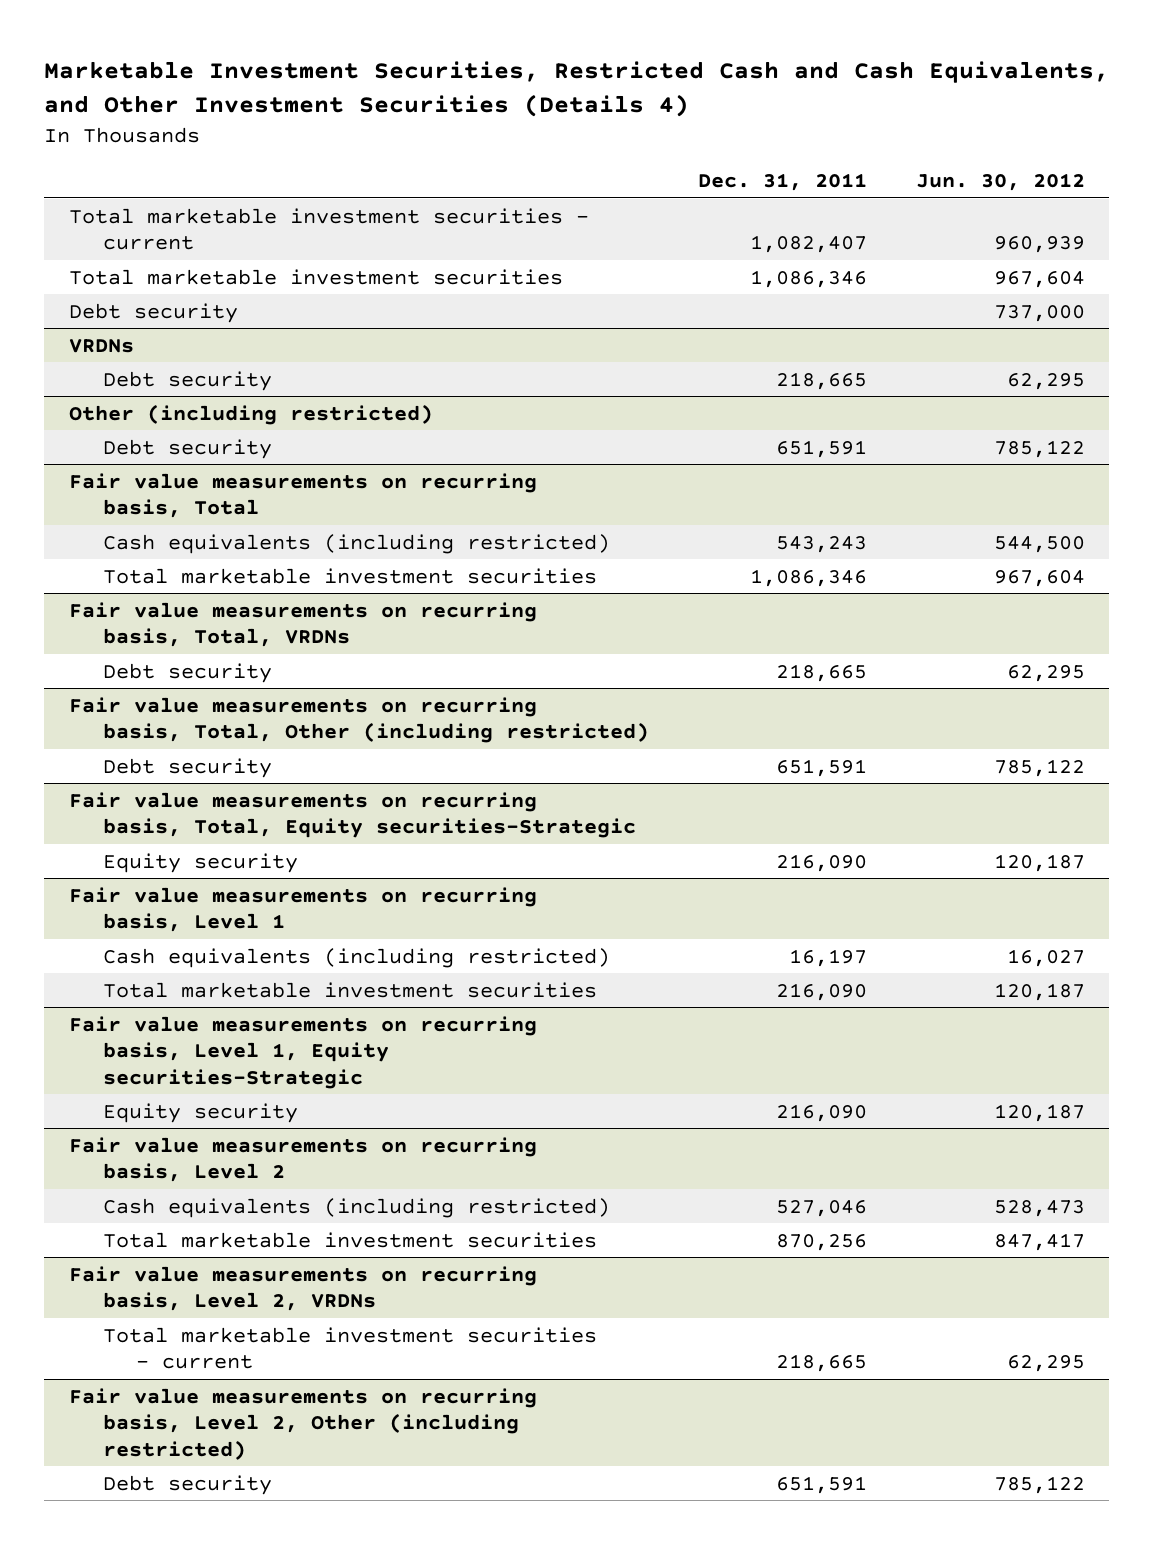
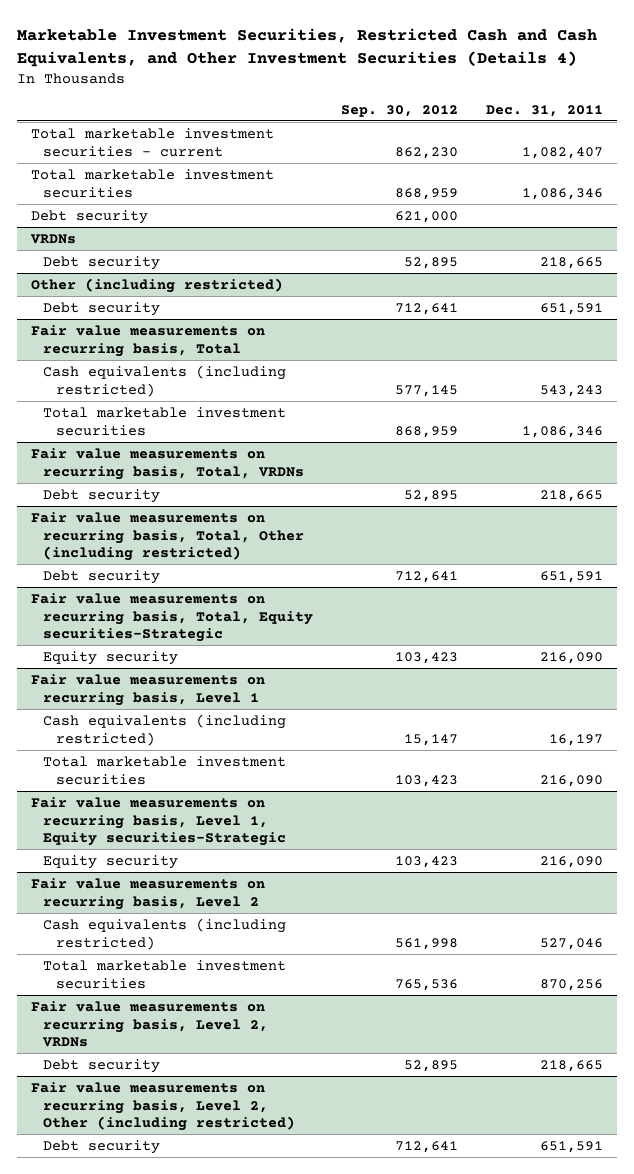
- | Dec. 31, 2011 | Jun. 30, 2012
+ | Sep. 30, 2012 | Dec. 31, 2011
@ Fair value measurements on recurring basis, Level 2, VRDNs
- Total marketable investment securities - current | 218,665 | 62,295
+ Debt security | 52,895 | 218,665

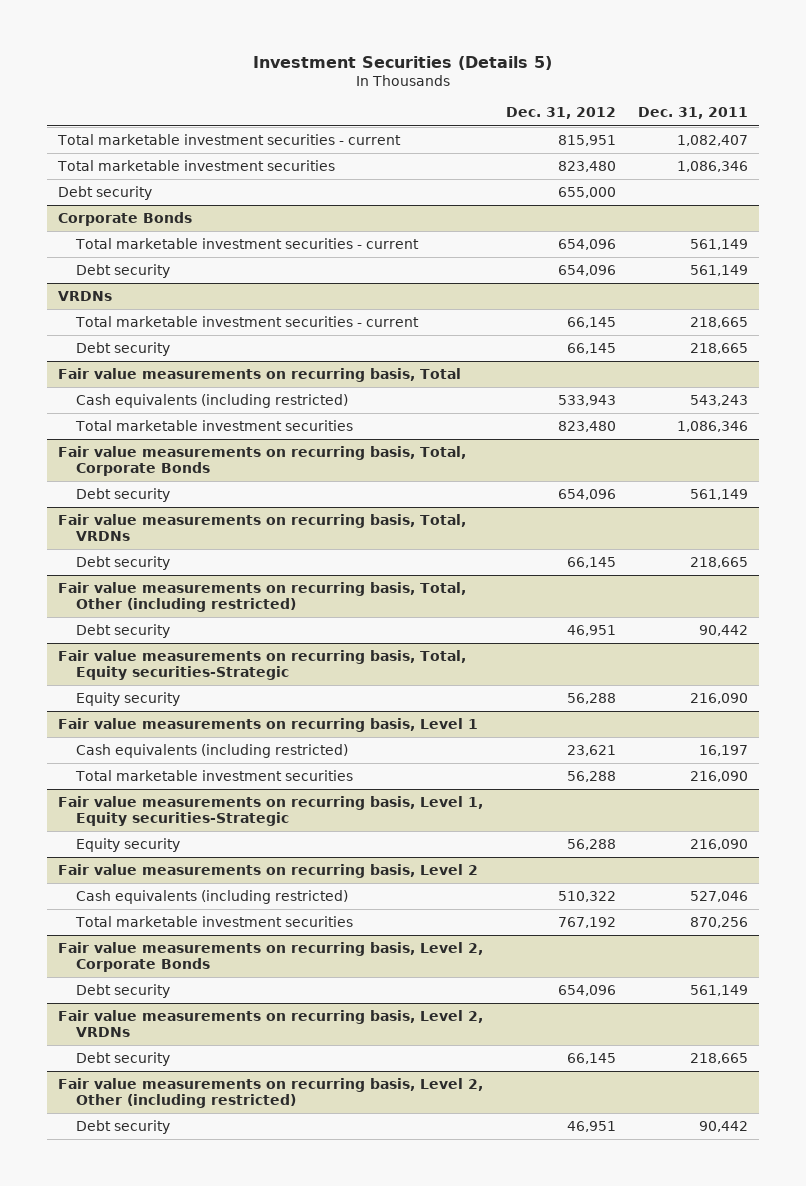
- Marketable Investment Securities, Restricted Cash and Cash Equivalents, and Other Investment Securities (Details 4)
+ Investment Securities (Details 5)
- | Sep. 30, 2012 | Dec. 31, 2011
+ | Dec. 31, 2012 | Dec. 31, 2011
+ Corporate Bonds
+ Total marketable investment securities - current | 654,096 | 561,149
+ Debt security | 654,096 | 561,149
@ VRDNs
+ Total marketable investment securities - current | 66,145 | 218,665
- Other (including restricted)
- Debt security | 712,641 | 651,591
+ Fair value measurements on recurring basis, Total, Corporate Bonds
+ Debt security | 654,096 | 561,149
@ Fair value measurements on recurring basis, Total, Other (including restricted)
- Debt security | 712,641 | 651,591
+ Debt security | 46,951 | 90,442
+ Fair value measurements on recurring basis, Level 2, Corporate Bonds
+ Debt security | 654,096 | 561,149
@ Fair value measurements on recurring basis, Level 2, Other (including restricted)
- Debt security | 712,641 | 651,591
+ Debt security | 46,951 | 90,442

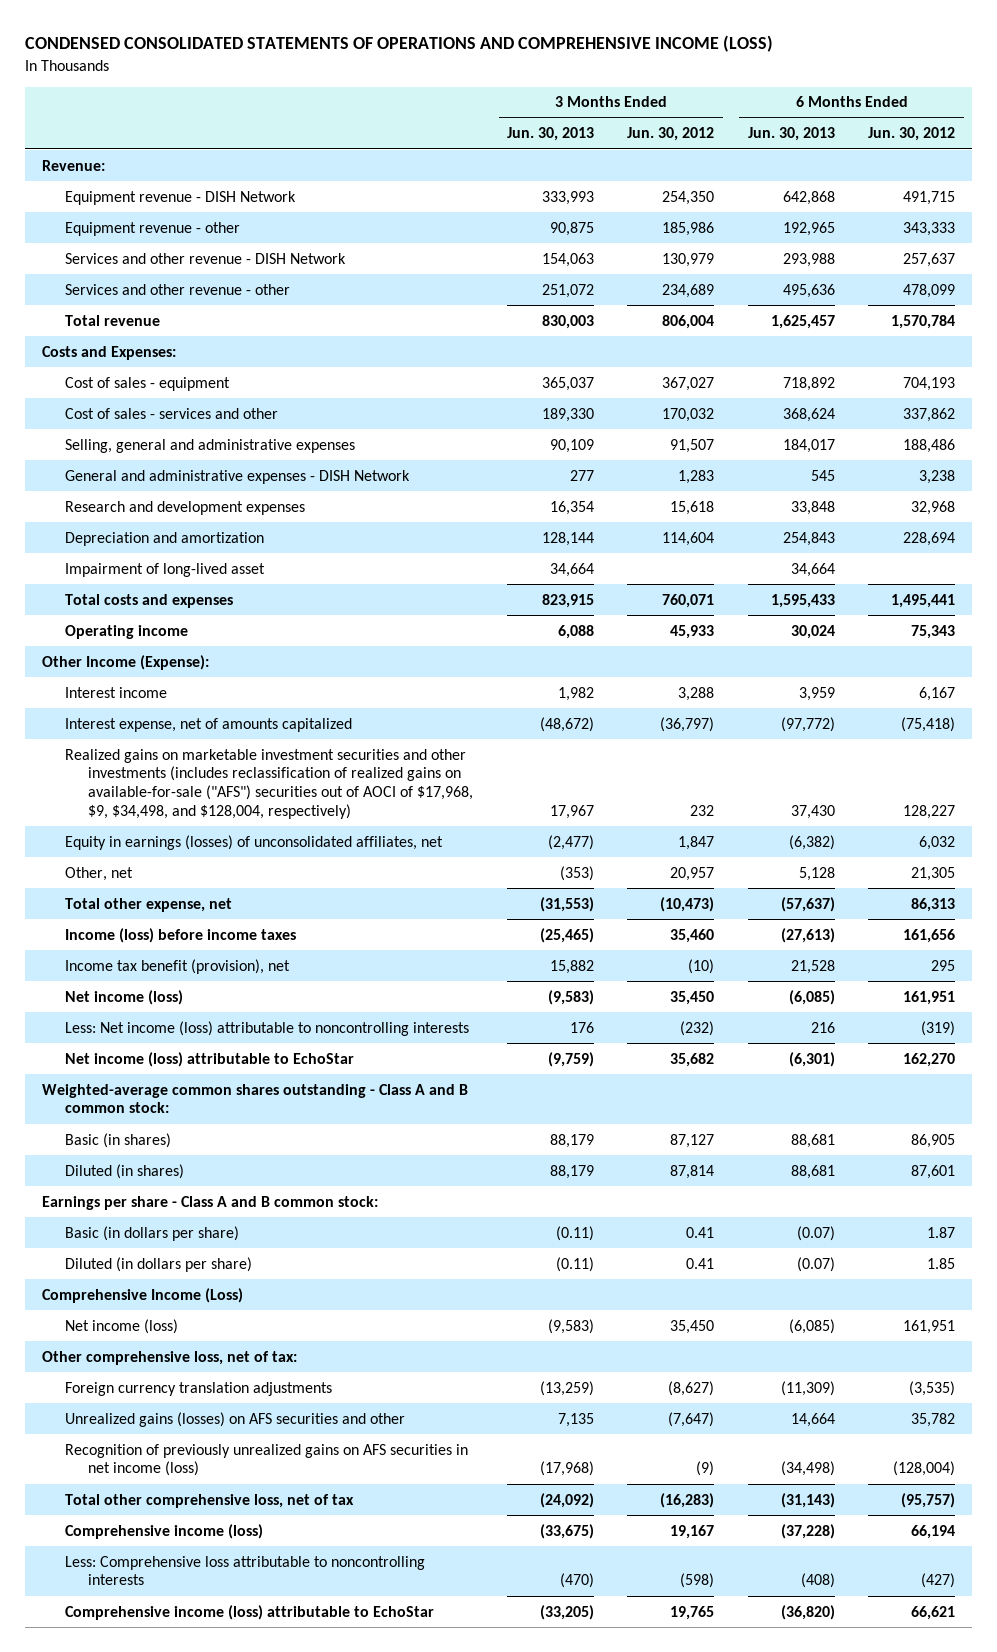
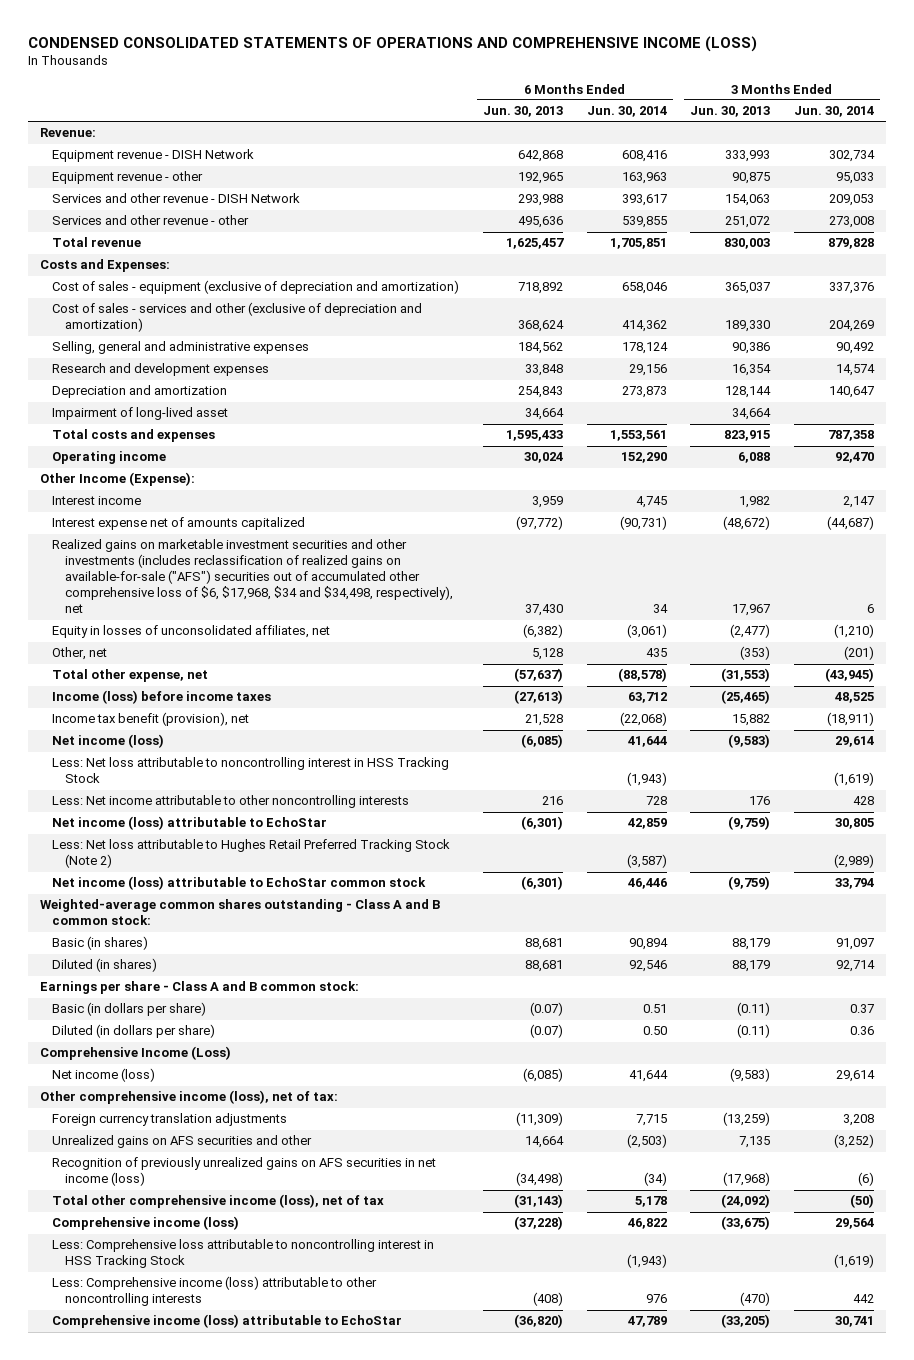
- | 3 Months Ended Jun. 30, 2013 | 3 Months Ended Jun. 30, 2012 | 6 Months Ended Jun. 30, 2013 | 6 Months Ended Jun. 30, 2012
+ | 6 Months Ended Jun. 30, 2013 | 6 Months Ended Jun. 30, 2014 | 3 Months Ended Jun. 30, 2013 | 3 Months Ended Jun. 30, 2014
- Cost of sales - equipment | 365,037 | 367,027 | 718,892 | 704,193
- Cost of sales - services and other | 189,330 | 170,032 | 368,624 | 337,862
- Selling, general and administrative expenses | 90,109 | 91,507 | 184,017 | 188,486
- General and administrative expenses - DISH Network | 277 | 1,283 | 545 | 3,238
+ Cost of sales - equipment (exclusive of depreciation and amortization) | 718,892 | 658,046 | 365,037 | 337,376
+ Cost of sales - services and other (exclusive of depreciation and amortization) | 368,624 | 414,362 | 189,330 | 204,269
+ Selling, general and administrative expenses | 184,562 | 178,124 | 90,386 | 90,492
- Interest expense, net of amounts capitalized | (48,672) | (36,797) | (97,772) | (75,418)
- Realized gains on marketable investment securities and other investments (includes reclassification of realized gains on available-for-sale ("AFS") securities out of AOCI of $17,968, $9, $34,498, and $128,004, respectively) | 17,967 | 232 | 37,430 | 128,227
- Equity in earnings (losses) of unconsolidated affiliates, net | (2,477) | 1,847 | (6,382) | 6,032
+ Interest expense net of amounts capitalized | (97,772) | (90,731) | (48,672) | (44,687)
+ Realized gains on marketable investment securities and other investments (includes reclassification of realized gains on available-for-sale ("AFS") securities out of accumulated other comprehensive loss of $6, $17,968, $34 and $34,498, respectively), net | 37,430 | 34 | 17,967 | 6
+ Equity in losses of unconsolidated affiliates, net | (6,382) | (3,061) | (2,477) | (1,210)
- Less: Net income (loss) attributable to noncontrolling interests | 176 | (232) | 216 | (319)
+ Less: Net loss attributable to noncontrolling interest in HSS Tracking Stock | | (1,943) | | (1,619)
+ Less: Net income attributable to other noncontrolling interests | 216 | 728 | 176 | 428
+ Less: Net loss attributable to Hughes Retail Preferred Tracking Stock (Note 2) | | (3,587) | | (2,989)
+ Net income (loss) attributable to EchoStar common stock | (6,301) | 46,446 | (9,759) | 33,794
- Other comprehensive loss, net of tax:
+ Other comprehensive income (loss), net of tax:
- Unrealized gains (losses) on AFS securities and other | 7,135 | (7,647) | 14,664 | 35,782
+ Unrealized gains on AFS securities and other | 14,664 | (2,503) | 7,135 | (3,252)
- Total other comprehensive loss, net of tax | (24,092) | (16,283) | (31,143) | (95,757)
+ Total other comprehensive income (loss), net of tax | (31,143) | 5,178 | (24,092) | (50)
- Less: Comprehensive loss attributable to noncontrolling interests | (470) | (598) | (408) | (427)
+ Less: Comprehensive loss attributable to noncontrolling interest in HSS Tracking Stock | | (1,943) | | (1,619)
+ Less: Comprehensive income (loss) attributable to other noncontrolling interests | (408) | 976 | (470) | 442

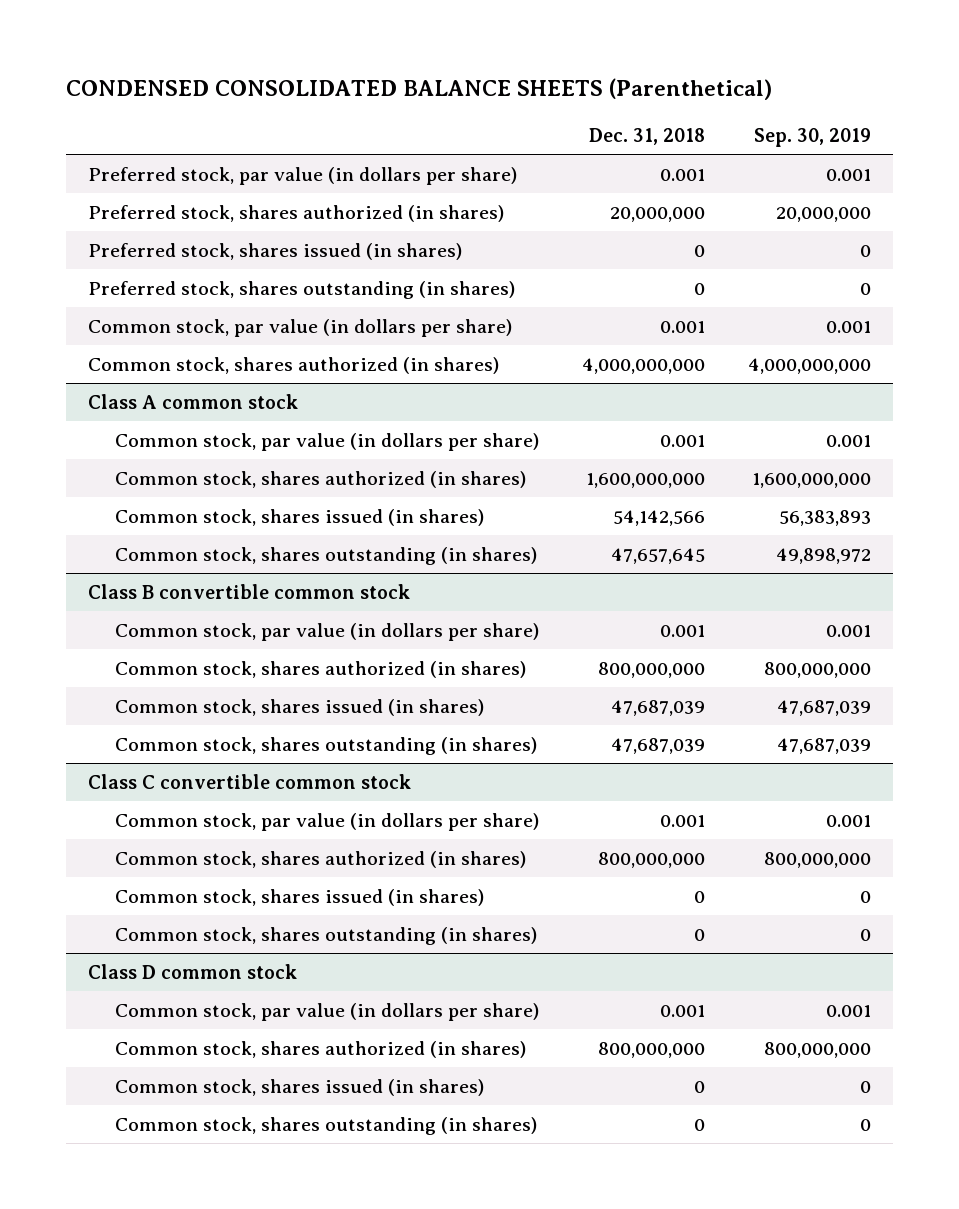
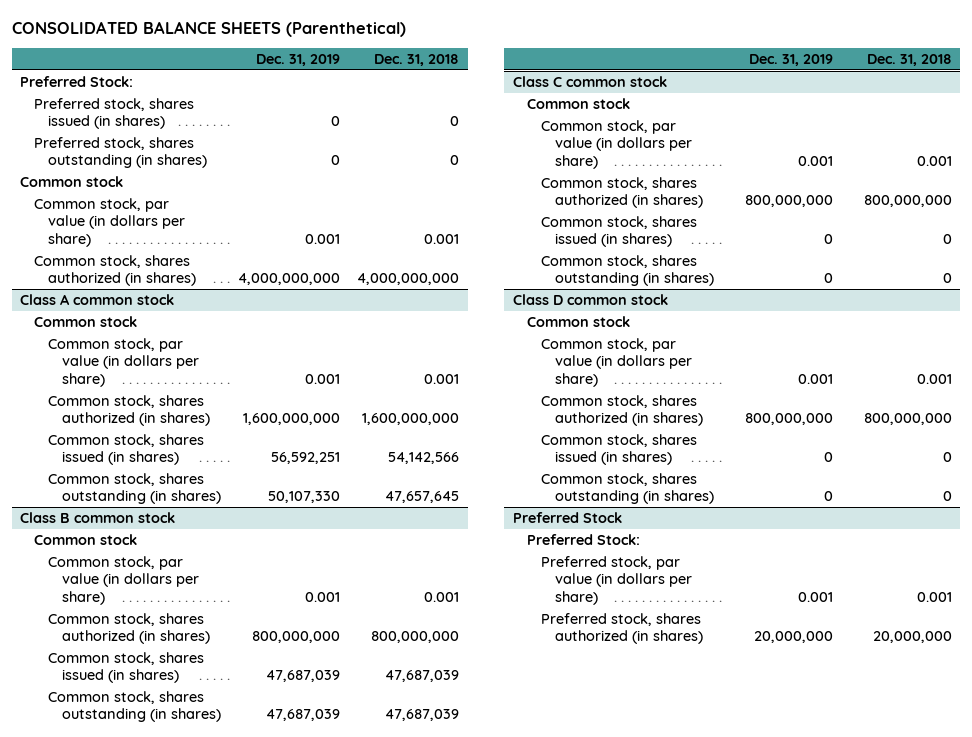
- CONDENSED CONSOLIDATED BALANCE SHEETS (Parenthetical)
+ CONSOLIDATED BALANCE SHEETS (Parenthetical)
- | Dec. 31, 2018 | Sep. 30, 2019
+ | Dec. 31, 2019 | Dec. 31, 2018
- Preferred stock, par value (in dollars per share) | 0.001 | 0.001
- Preferred stock, shares authorized (in shares) | 20,000,000 | 20,000,000
+ Preferred Stock:
+ Common stock
@ Class A common stock
+ Common stock
- Class B convertible common stock
+ Class B common stock
+ Common stock
- Class C convertible common stock
+ Class C common stock
+ Common stock
@ Class D common stock
+ Common stock
+ Preferred Stock
+ Preferred Stock:
+ Preferred stock, par value (in dollars per share) | 0.001 | 0.001
+ Preferred stock, shares authorized (in shares) | 20,000,000 | 20,000,000

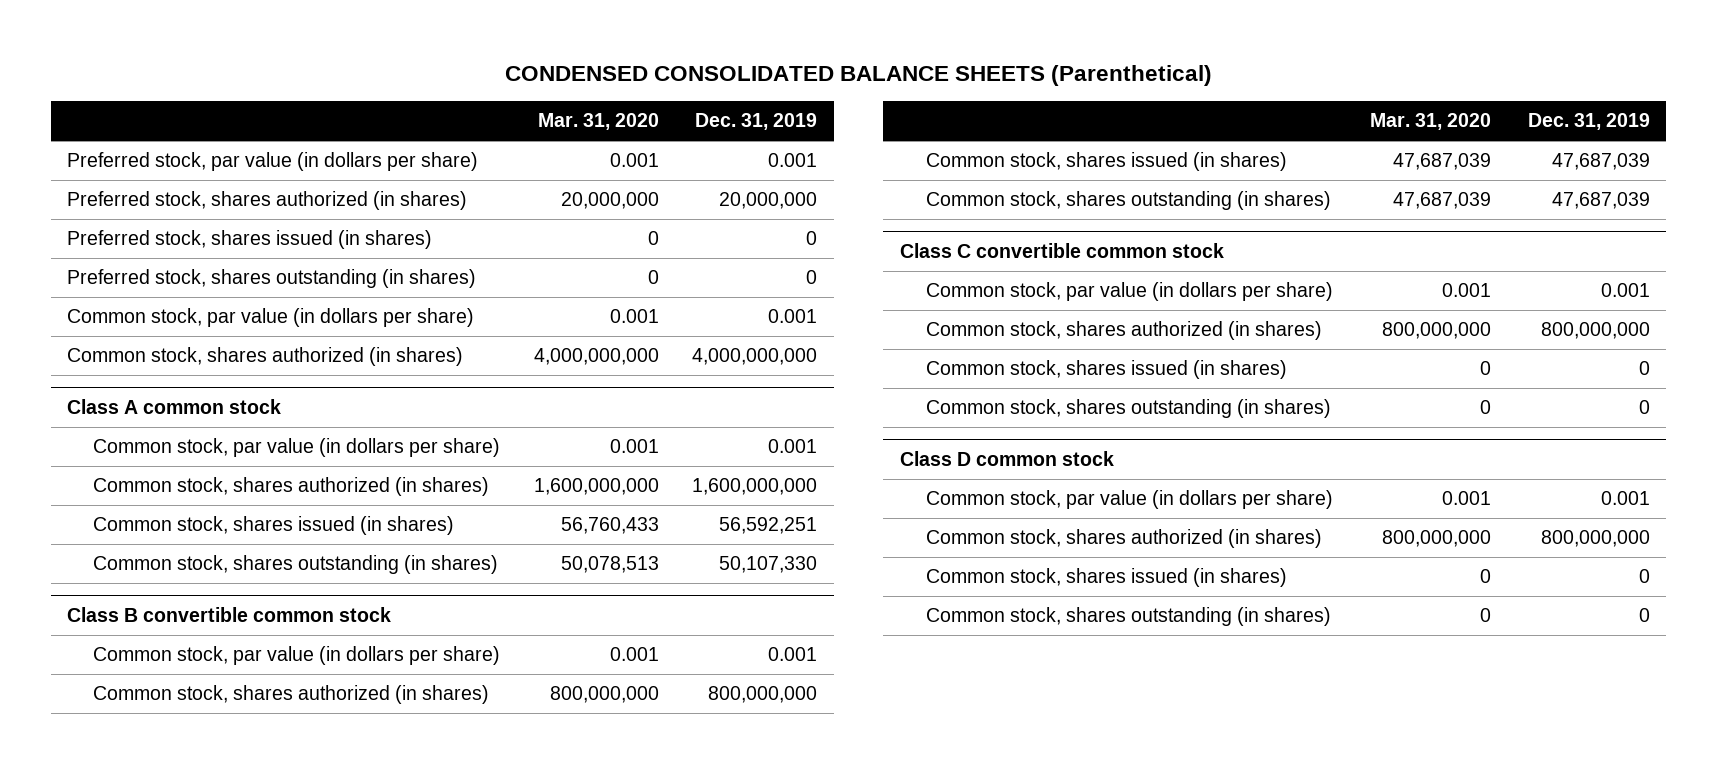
- CONSOLIDATED BALANCE SHEETS (Parenthetical)
+ CONDENSED CONSOLIDATED BALANCE SHEETS (Parenthetical)
- | Dec. 31, 2019 | Dec. 31, 2018
+ | Mar. 31, 2020 | Dec. 31, 2019
- Preferred Stock:
+ Preferred stock, par value (in dollars per share) | 0.001 | 0.001
+ Preferred stock, shares authorized (in shares) | 20,000,000 | 20,000,000
- Common stock
@ Class A common stock
- Common stock
- Class B common stock
- Common stock
+ Class B convertible common stock
- Class C common stock
- Common stock
+ Class C convertible common stock
@ Class D common stock
- Common stock
- Preferred Stock
- Preferred Stock:
- Preferred stock, par value (in dollars per share) | 0.001 | 0.001
- Preferred stock, shares authorized (in shares) | 20,000,000 | 20,000,000

